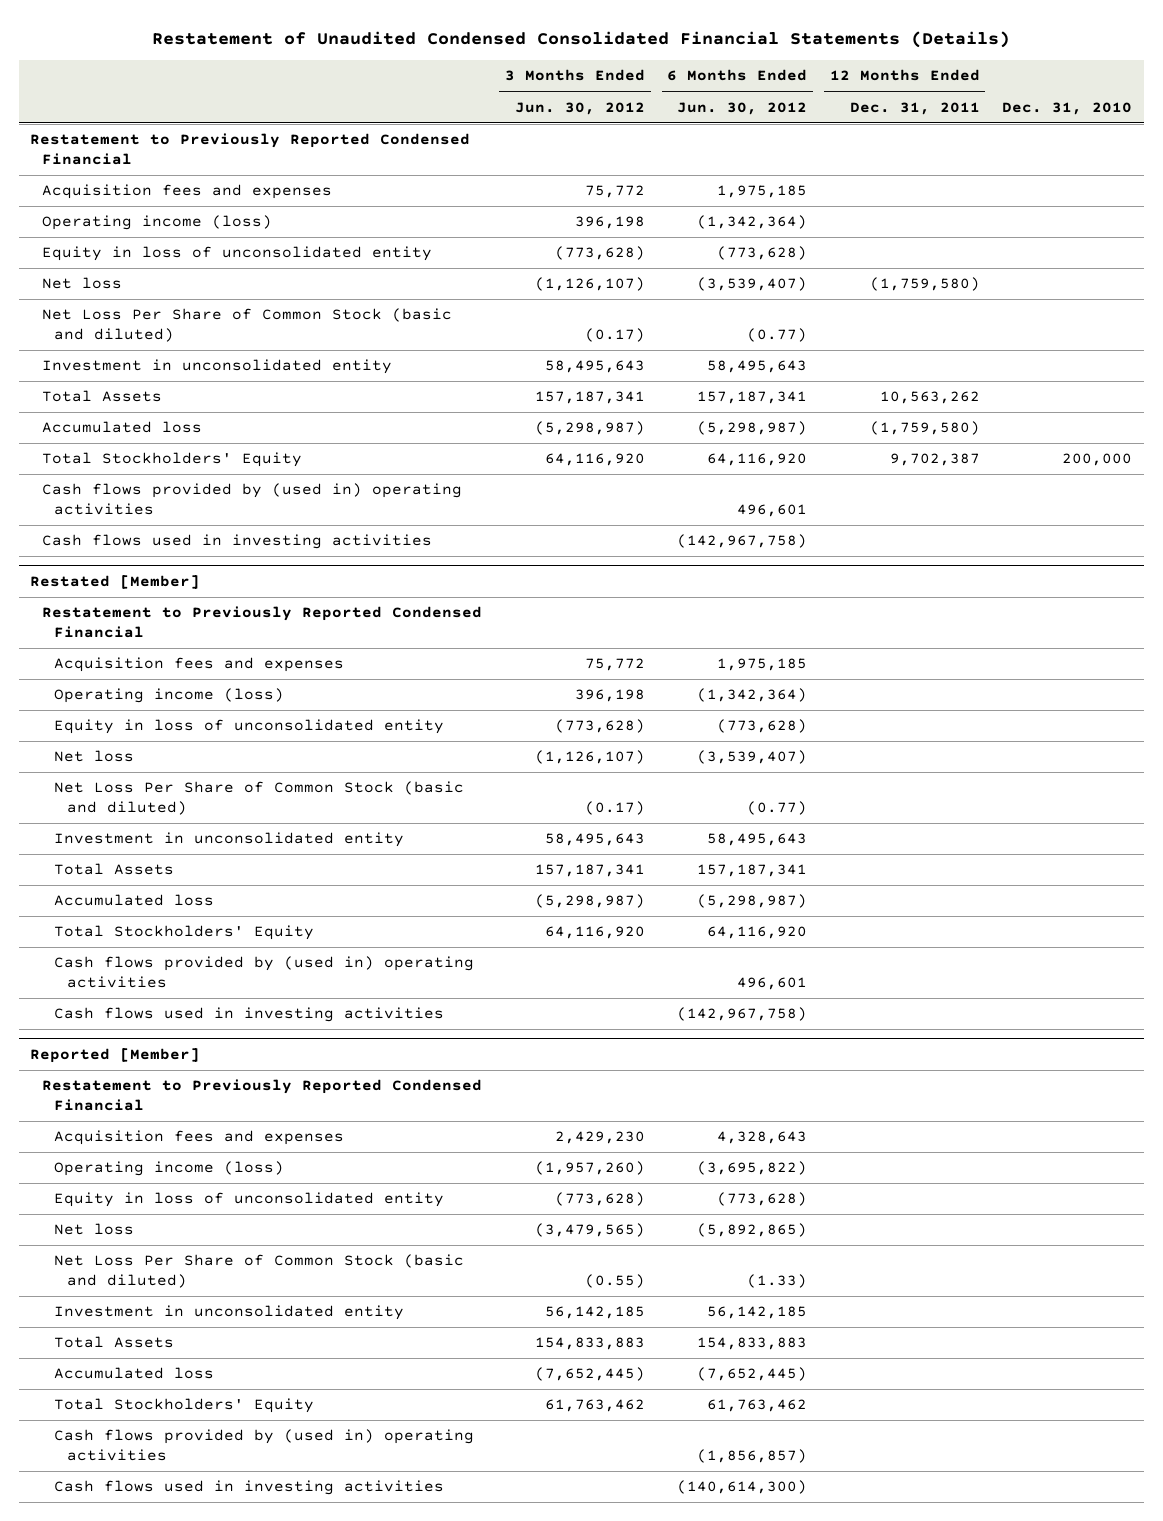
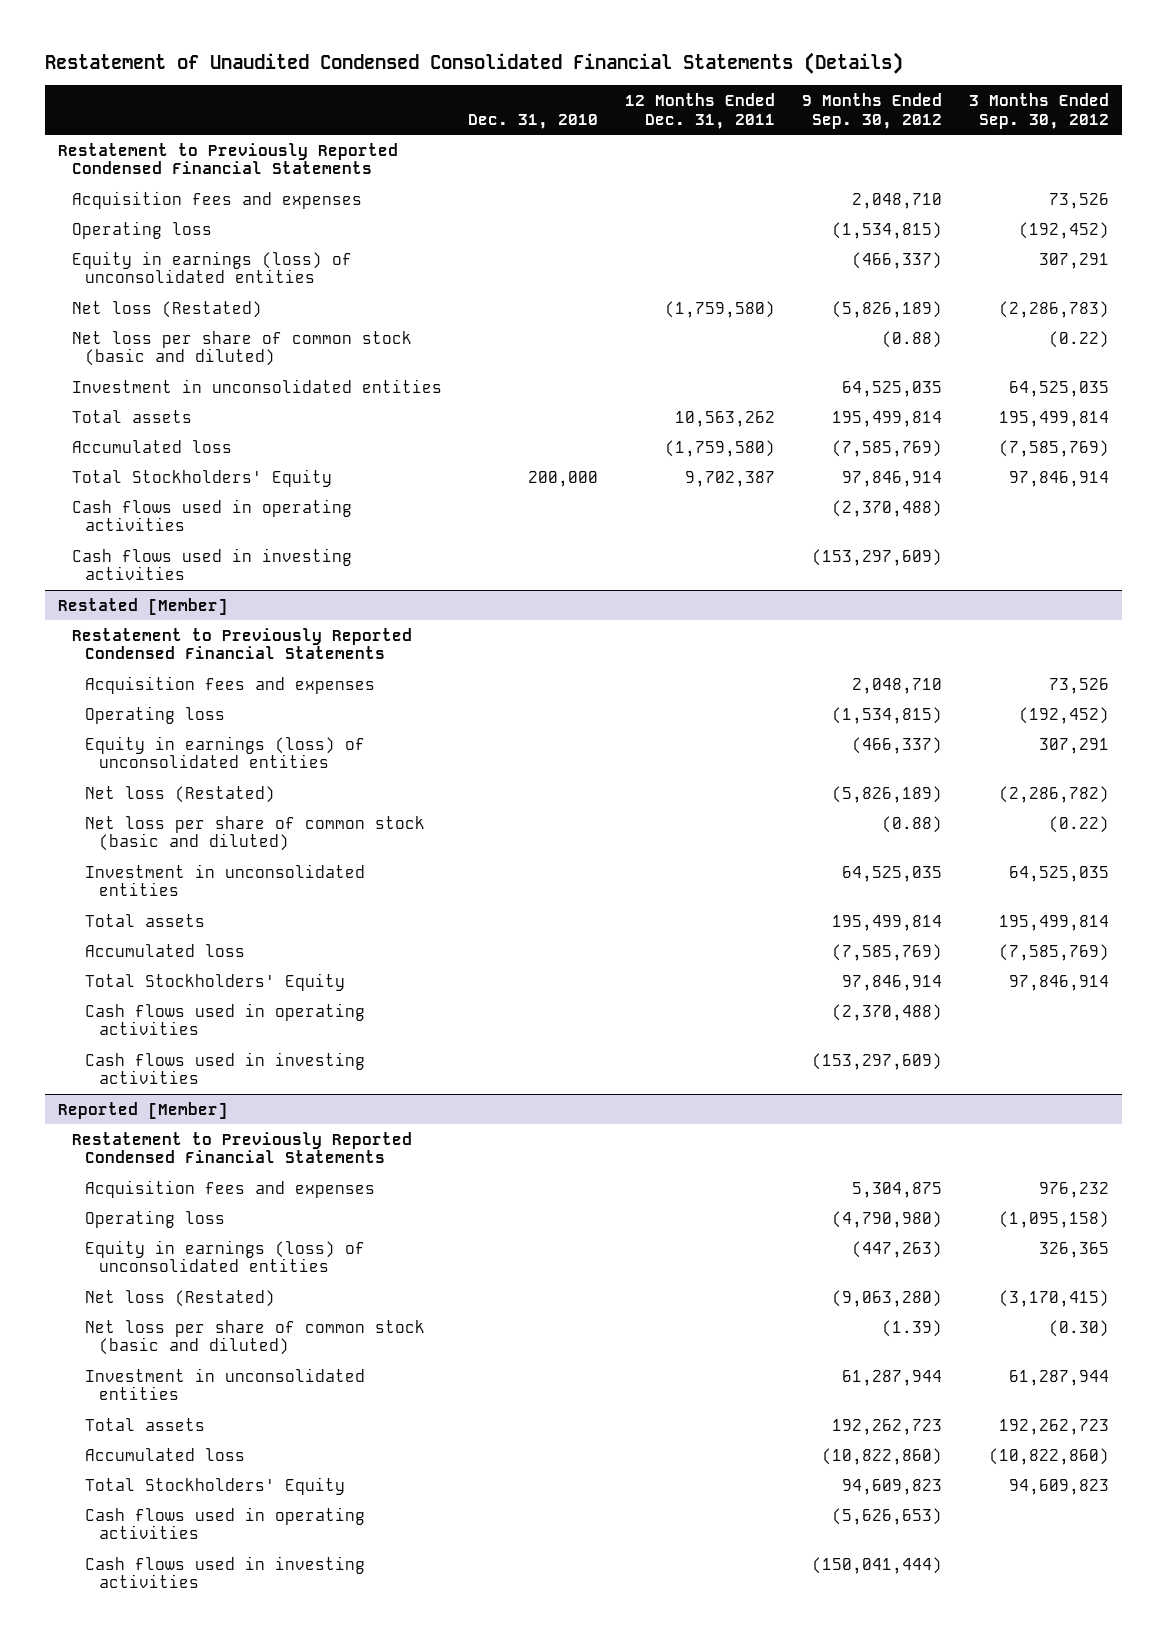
- | 3 Months Ended Jun. 30, 2012 | 6 Months Ended Jun. 30, 2012 | 12 Months Ended Dec. 31, 2011 | Dec. 31, 2010
+ | Dec. 31, 2010 | 12 Months Ended Dec. 31, 2011 | 9 Months Ended Sep. 30, 2012 | 3 Months Ended Sep. 30, 2012
- Restatement to Previously Reported Condensed Financial
+ Restatement to Previously Reported Condensed Financial Statements
- Operating income (loss) | 396,198 | (1,342,364) | |
- Equity in loss of unconsolidated entity | (773,628) | (773,628) | |
- Net loss | (1,126,107) | (3,539,407) | (1,759,580) |
- Net Loss Per Share of Common Stock (basic and diluted) | (0.17) | (0.77) | |
- Investment in unconsolidated entity | 58,495,643 | 58,495,643 | |
- Total Assets | 157,187,341 | 157,187,341 | 10,563,262 |
+ Operating loss | | | (1,534,815) | (192,452)
+ Equity in earnings (loss) of unconsolidated entities | | | (466,337) | 307,291
+ Net loss (Restated) | | (1,759,580) | (5,826,189) | (2,286,783)
+ Net loss per share of common stock (basic and diluted) | | | (0.88) | (0.22)
+ Investment in unconsolidated entities | | | 64,525,035 | 64,525,035
+ Total assets | | 10,563,262 | 195,499,814 | 195,499,814
- Cash flows provided by (used in) operating activities | | 496,601 | |
+ Cash flows used in operating activities | | | (2,370,488) |
@ Restated [Member]
- Restatement to Previously Reported Condensed Financial
+ Restatement to Previously Reported Condensed Financial Statements
- Operating income (loss) | 396,198 | (1,342,364) | |
- Equity in loss of unconsolidated entity | (773,628) | (773,628) | |
- Net loss | (1,126,107) | (3,539,407) | |
- Net Loss Per Share of Common Stock (basic and diluted) | (0.17) | (0.77) | |
- Investment in unconsolidated entity | 58,495,643 | 58,495,643 | |
- Total Assets | 157,187,341 | 157,187,341 | |
+ Operating loss | | | (1,534,815) | (192,452)
+ Equity in earnings (loss) of unconsolidated entities | | | (466,337) | 307,291
+ Net loss (Restated) | | | (5,826,189) | (2,286,782)
+ Net loss per share of common stock (basic and diluted) | | | (0.88) | (0.22)
+ Investment in unconsolidated entities | | | 64,525,035 | 64,525,035
+ Total assets | | | 195,499,814 | 195,499,814
- Cash flows provided by (used in) operating activities | | 496,601 | |
+ Cash flows used in operating activities | | | (2,370,488) |
@ Reported [Member]
- Restatement to Previously Reported Condensed Financial
+ Restatement to Previously Reported Condensed Financial Statements
- Operating income (loss) | (1,957,260) | (3,695,822) | |
- Equity in loss of unconsolidated entity | (773,628) | (773,628) | |
- Net loss | (3,479,565) | (5,892,865) | |
- Net Loss Per Share of Common Stock (basic and diluted) | (0.55) | (1.33) | |
- Investment in unconsolidated entity | 56,142,185 | 56,142,185 | |
- Total Assets | 154,833,883 | 154,833,883 | |
+ Operating loss | | | (4,790,980) | (1,095,158)
+ Equity in earnings (loss) of unconsolidated entities | | | (447,263) | 326,365
+ Net loss (Restated) | | | (9,063,280) | (3,170,415)
+ Net loss per share of common stock (basic and diluted) | | | (1.39) | (0.30)
+ Investment in unconsolidated entities | | | 61,287,944 | 61,287,944
+ Total assets | | | 192,262,723 | 192,262,723
- Cash flows provided by (used in) operating activities | | (1,856,857) | |
+ Cash flows used in operating activities | | | (5,626,653) |

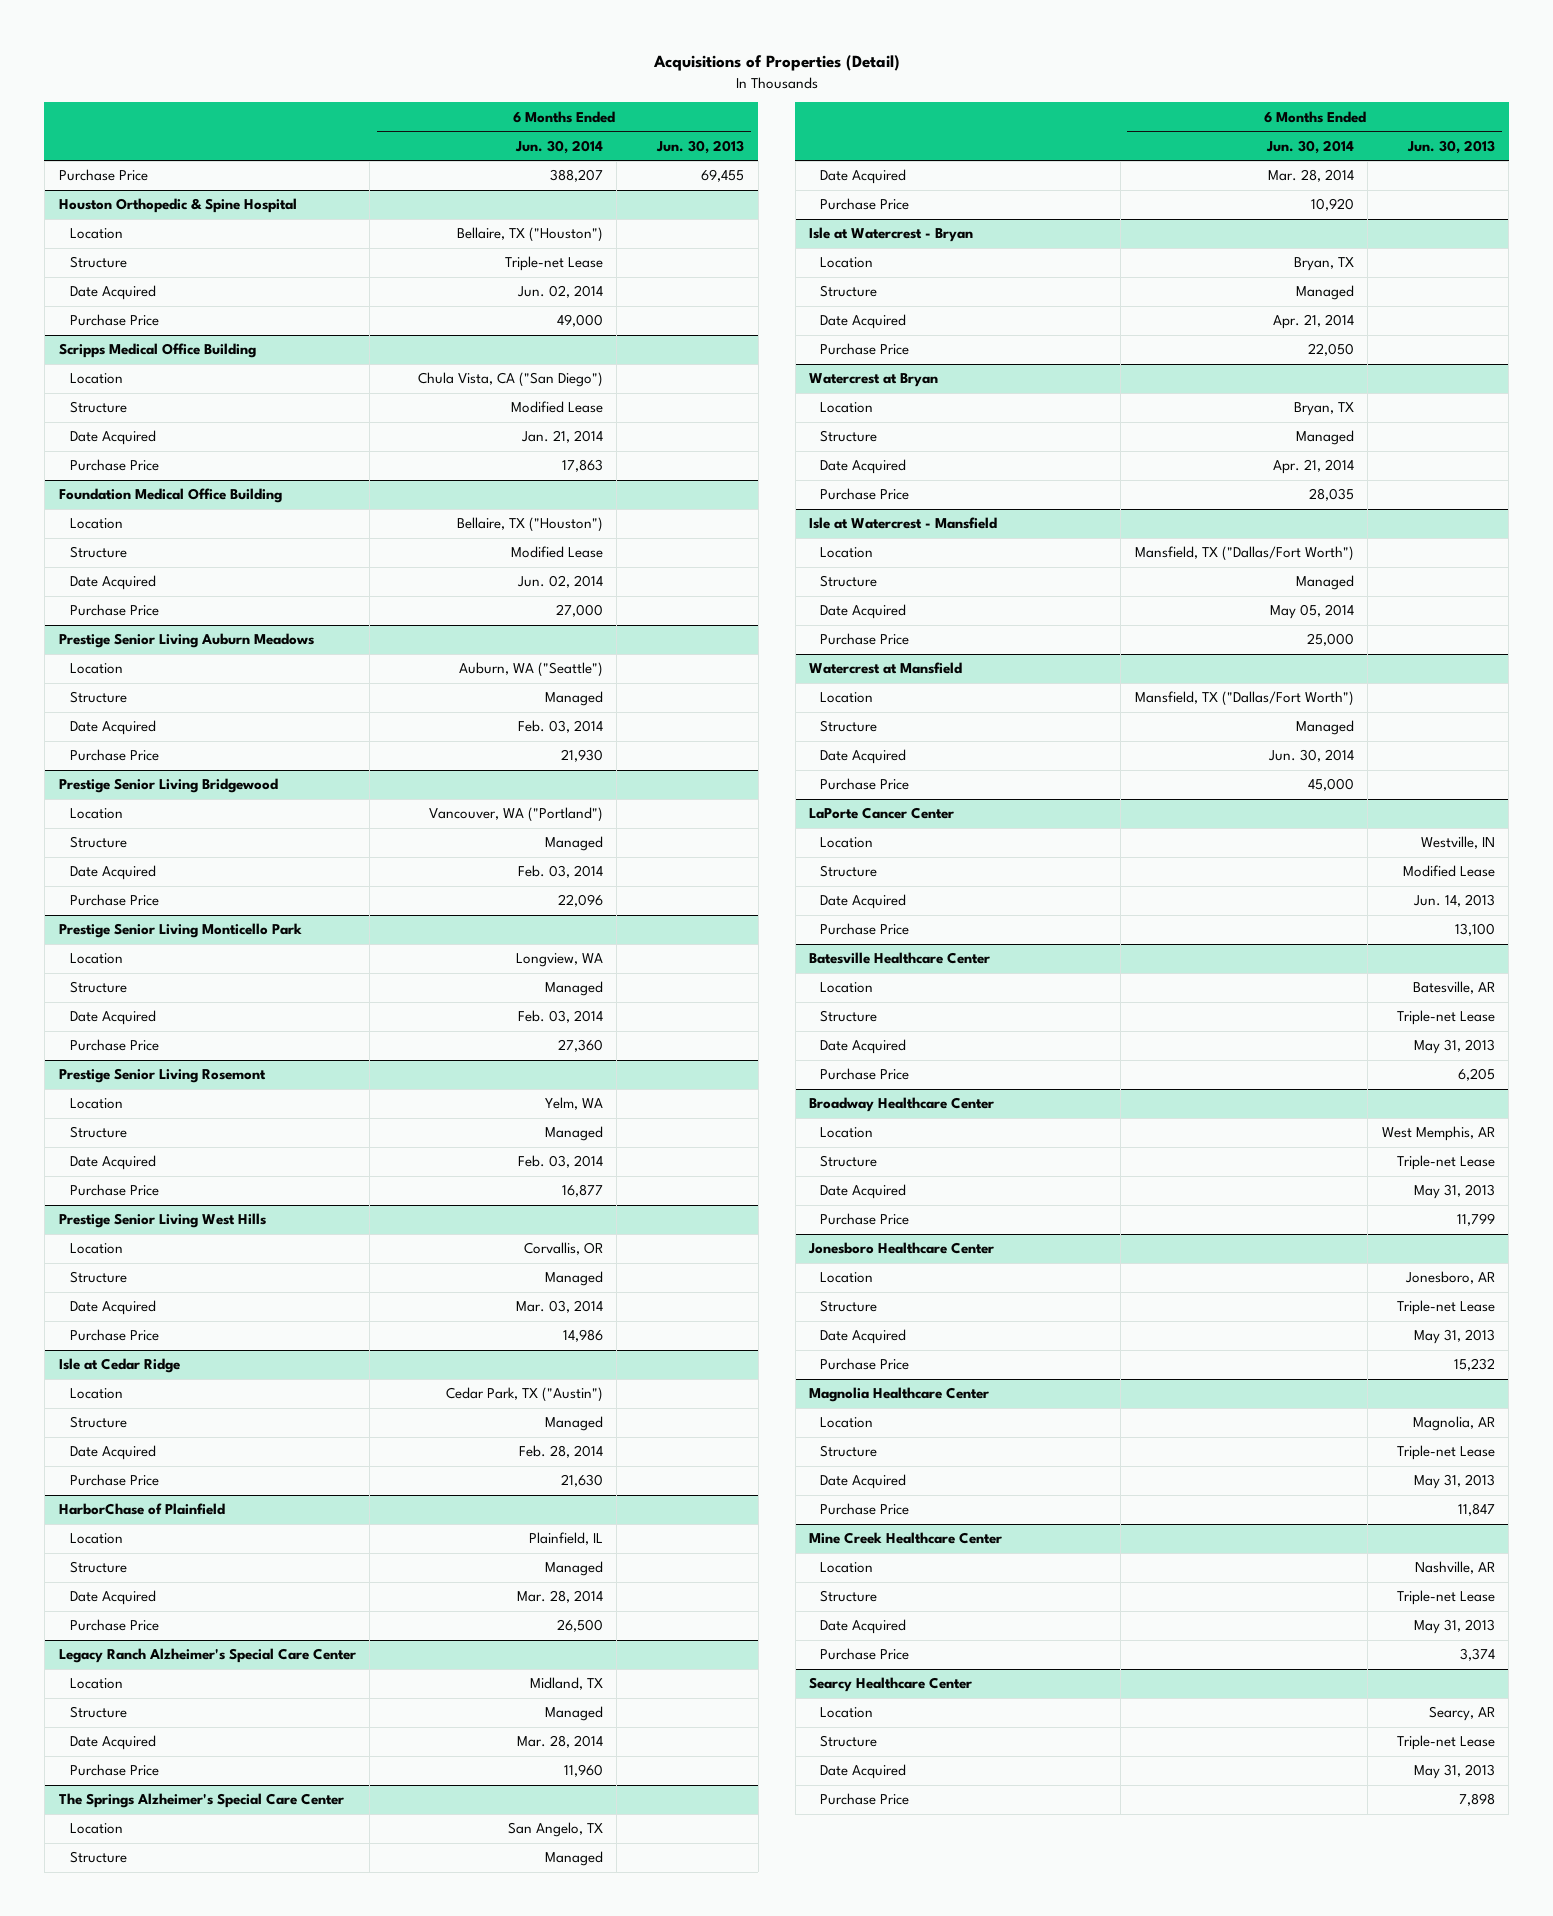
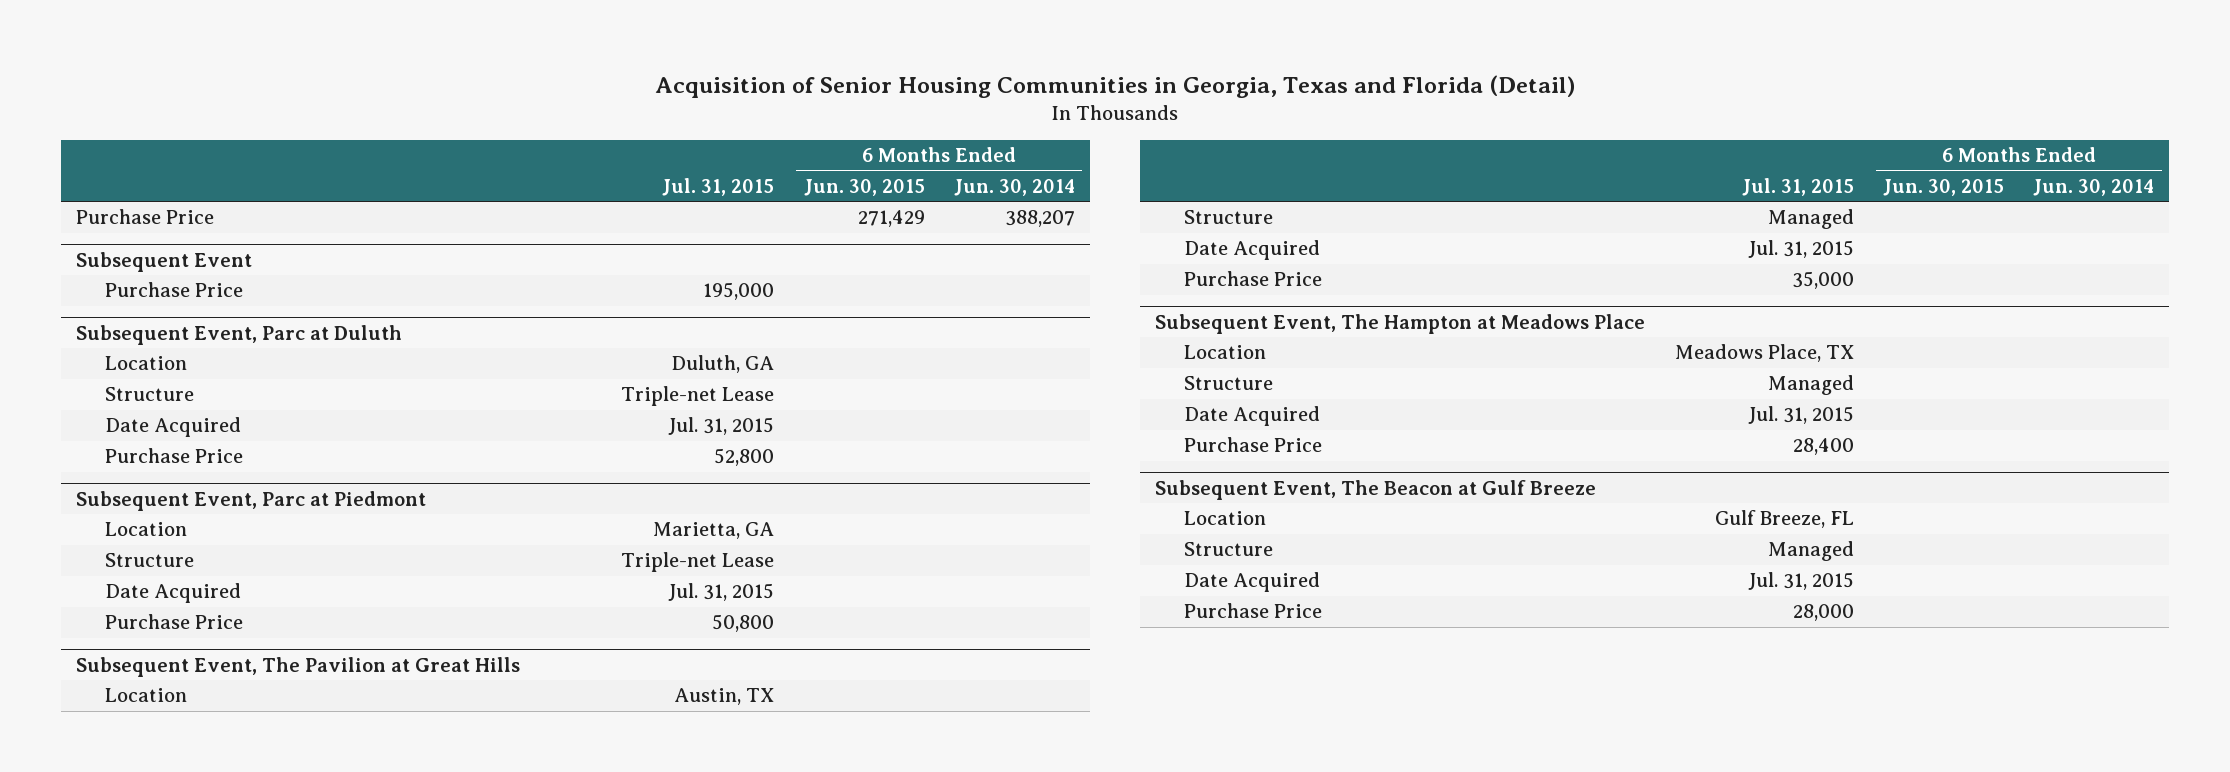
- Acquisitions of Properties (Detail)
+ Acquisition of Senior Housing Communities in Georgia, Texas and Florida (Detail)
- | 6 Months Ended Jun. 30, 2014 | 6 Months Ended Jun. 30, 2013
+ | Jul. 31, 2015 | 6 Months Ended Jun. 30, 2015 | 6 Months Ended Jun. 30, 2014
- Houston Orthopedic & Spine Hospital
- Location | Bellaire, TX ("Houston") |
- Structure | Triple-net Lease |
- Date Acquired | Jun. 02, 2014 |
- Purchase Price | 49,000 |
- Scripps Medical Office Building
- Location | Chula Vista, CA ("San Diego") |
- Structure | Modified Lease |
- Date Acquired | Jan. 21, 2014 |
- Purchase Price | 17,863 |
- Foundation Medical Office Building
- Location | Bellaire, TX ("Houston") |
- Structure | Modified Lease |
- Date Acquired | Jun. 02, 2014 |
- Purchase Price | 27,000 |
- Prestige Senior Living Auburn Meadows
- Location | Auburn, WA ("Seattle") |
- Structure | Managed |
- Date Acquired | Feb. 03, 2014 |
- Purchase Price | 21,930 |
- Prestige Senior Living Bridgewood
- Location | Vancouver, WA ("Portland") |
- Structure | Managed |
- Date Acquired | Feb. 03, 2014 |
- Purchase Price | 22,096 |
- Prestige Senior Living Monticello Park
- Location | Longview, WA |
- Structure | Managed |
- Date Acquired | Feb. 03, 2014 |
- Purchase Price | 27,360 |
- Prestige Senior Living Rosemont
- Location | Yelm, WA |
- Structure | Managed |
- Date Acquired | Feb. 03, 2014 |
- Purchase Price | 16,877 |
- Prestige Senior Living West Hills
- Location | Corvallis, OR |
- Structure | Managed |
- Date Acquired | Mar. 03, 2014 |
- Purchase Price | 14,986 |
- Isle at Cedar Ridge
- Location | Cedar Park, TX ("Austin") |
- Structure | Managed |
- Date Acquired | Feb. 28, 2014 |
- Purchase Price | 21,630 |
- HarborChase of Plainfield
- Location | Plainfield, IL |
- Structure | Managed |
- Date Acquired | Mar. 28, 2014 |
- Purchase Price | 26,500 |
- Legacy Ranch Alzheimer's Special Care Center
- Location | Midland, TX |
- Structure | Managed |
- Date Acquired | Mar. 28, 2014 |
- Purchase Price | 11,960 |
- The Springs Alzheimer's Special Care Center
- Location | San Angelo, TX |
- Structure | Managed |
- Date Acquired | Mar. 28, 2014 |
- Purchase Price | 10,920 |
- Isle at Watercrest - Bryan
- Location | Bryan, TX |
- Structure | Managed |
- Date Acquired | Apr. 21, 2014 |
- Purchase Price | 22,050 |
- Watercrest at Bryan
- Location | Bryan, TX |
- Structure | Managed |
- Date Acquired | Apr. 21, 2014 |
- Purchase Price | 28,035 |
- Isle at Watercrest - Mansfield
- Location | Mansfield, TX ("Dallas/Fort Worth") |
- Structure | Managed |
- Date Acquired | May 05, 2014 |
- Purchase Price | 25,000 |
- Watercrest at Mansfield
- Location | Mansfield, TX ("Dallas/Fort Worth") |
- Structure | Managed |
- Date Acquired | Jun. 30, 2014 |
- Purchase Price | 45,000 |
- LaPorte Cancer Center
- Location | | Westville, IN
- Structure | | Modified Lease
- Date Acquired | | Jun. 14, 2013
- Purchase Price | | 13,100
- Batesville Healthcare Center
- Location | | Batesville, AR
- Structure | | Triple-net Lease
- Date Acquired | | May 31, 2013
- Purchase Price | | 6,205
- Broadway Healthcare Center
- Location | | West Memphis, AR
- Structure | | Triple-net Lease
- Date Acquired | | May 31, 2013
- Purchase Price | | 11,799
- Jonesboro Healthcare Center
- Location | | Jonesboro, AR
- Structure | | Triple-net Lease
- Date Acquired | | May 31, 2013
- Purchase Price | | 15,232
- Magnolia Healthcare Center
- Location | | Magnolia, AR
- Structure | | Triple-net Lease
- Date Acquired | | May 31, 2013
- Purchase Price | | 11,847
- Mine Creek Healthcare Center
- Location | | Nashville, AR
- Structure | | Triple-net Lease
- Date Acquired | | May 31, 2013
- Purchase Price | | 3,374
- Searcy Healthcare Center
- Location | | Searcy, AR
- Structure | | Triple-net Lease
- Date Acquired | | May 31, 2013
- Purchase Price | | 7,898
+ Subsequent Event
+ Purchase Price | 195,000 | |
+ Subsequent Event, Parc at Duluth
+ Location | Duluth, GA | |
+ Structure | Triple-net Lease | |
+ Date Acquired | Jul. 31, 2015 | |
+ Purchase Price | 52,800 | |
+ Subsequent Event, Parc at Piedmont
+ Location | Marietta, GA | |
+ Structure | Triple-net Lease | |
+ Date Acquired | Jul. 31, 2015 | |
+ Purchase Price | 50,800 | |
+ Subsequent Event, The Pavilion at Great Hills
+ Location | Austin, TX | |
+ Structure | Managed | |
+ Date Acquired | Jul. 31, 2015 | |
+ Purchase Price | 35,000 | |
+ Subsequent Event, The Hampton at Meadows Place
+ Location | Meadows Place, TX | |
+ Structure | Managed | |
+ Date Acquired | Jul. 31, 2015 | |
+ Purchase Price | 28,400 | |
+ Subsequent Event, The Beacon at Gulf Breeze
+ Location | Gulf Breeze, FL | |
+ Structure | Managed | |
+ Date Acquired | Jul. 31, 2015 | |
+ Purchase Price | 28,000 | |

